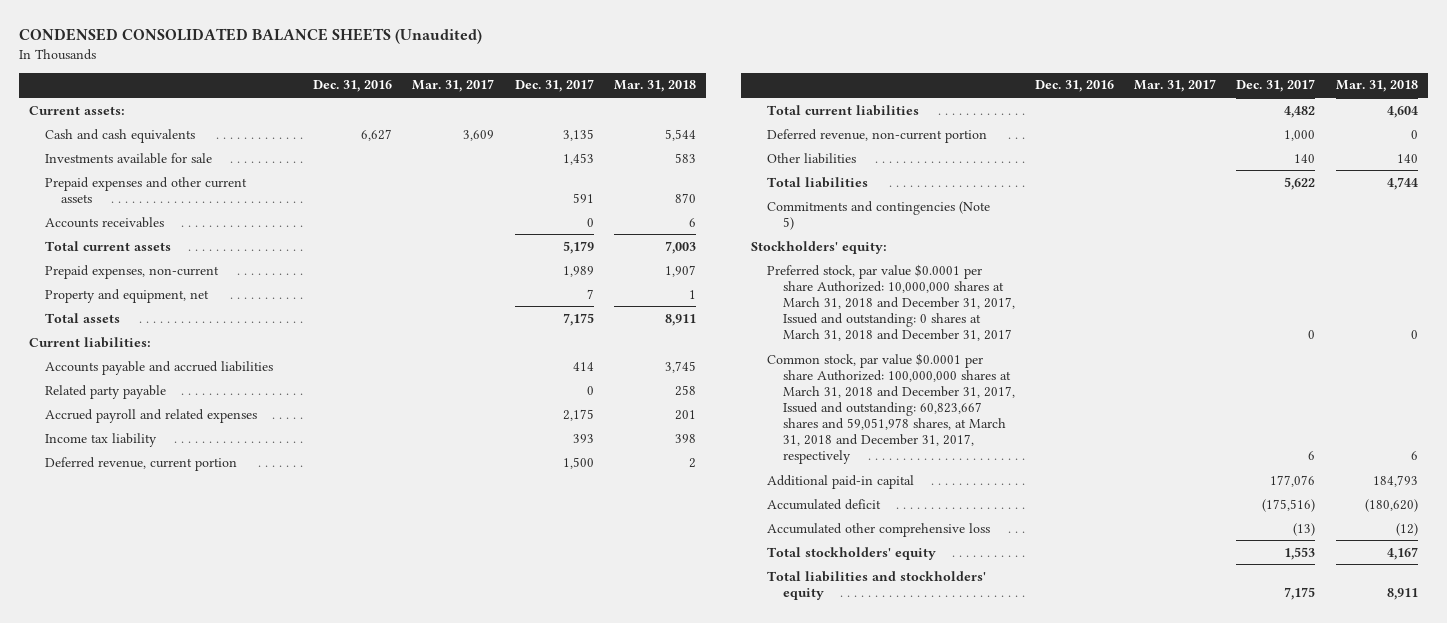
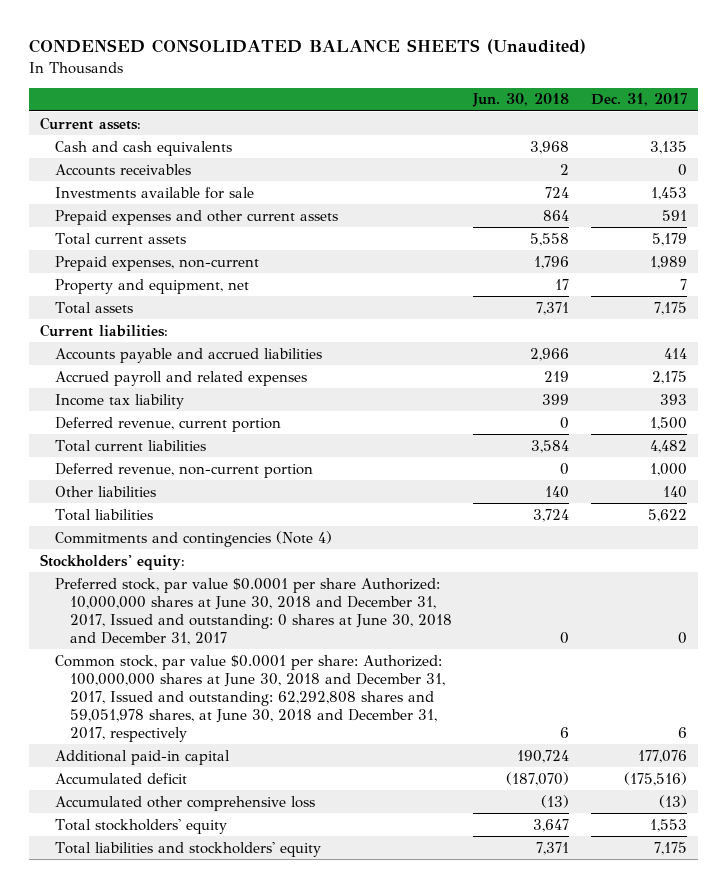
- | Dec. 31, 2016 | Mar. 31, 2017 | Dec. 31, 2017 | Mar. 31, 2018
+ | Jun. 30, 2018 | Dec. 31, 2017
moved up: Accounts receivables | 2 | 0
- Related party payable | | | 0 | 258
- Commitments and contingencies (Note 5)
+ Commitments and contingencies (Note 4)
- Preferred stock, par value $0.0001 per share Authorized: 10,000,000 shares at March 31, 2018 and December 31, 2017, Issued and outstanding: 0 shares at March 31, 2018 and December 31, 2017 | | | 0 | 0
- Common stock, par value $0.0001 per share Authorized: 100,000,000 shares at March 31, 2018 and December 31, 2017, Issued and outstanding: 60,823,667 shares and 59,051,978 shares, at March 31, 2018 and December 31, 2017, respectively | | | 6 | 6
+ Preferred stock, par value $0.0001 per share Authorized: 10,000,000 shares at June 30, 2018 and December 31, 2017, Issued and outstanding: 0 shares at June 30, 2018 and December 31, 2017 | 0 | 0
+ Common stock, par value $0.0001 per share: Authorized: 100,000,000 shares at June 30, 2018 and December 31, 2017, Issued and outstanding: 62,292,808 shares and 59,051,978 shares, at June 30, 2018 and December 31, 2017, respectively | 6 | 6

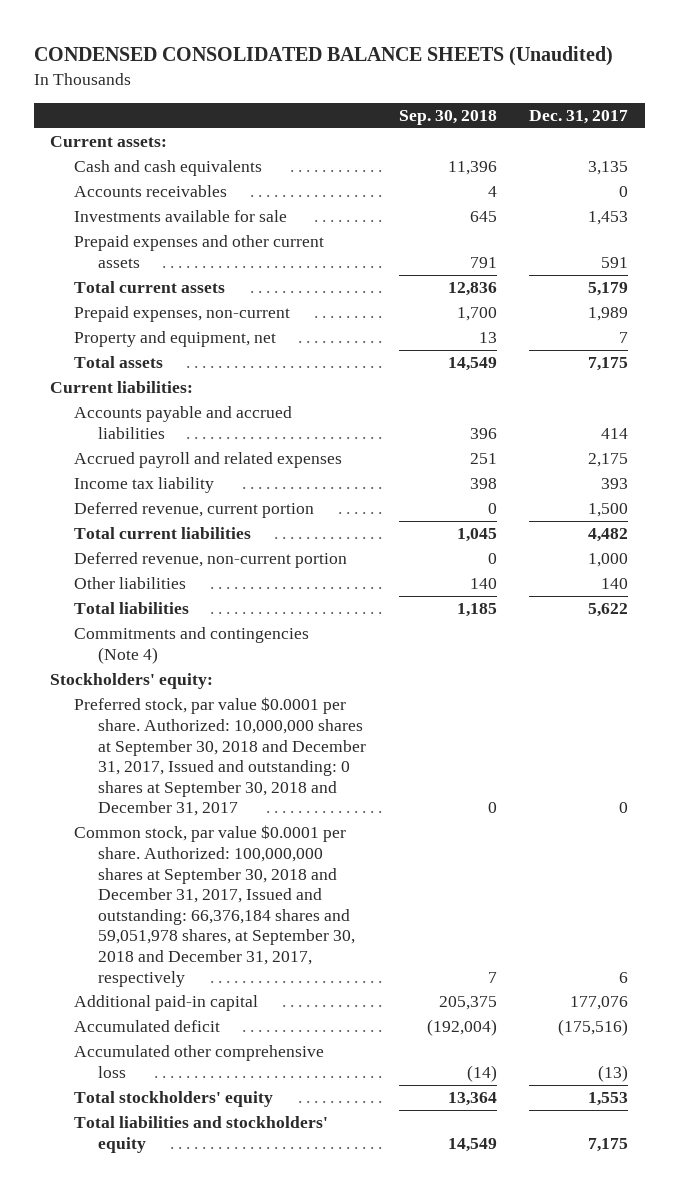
- | Jun. 30, 2018 | Dec. 31, 2017
+ | Sep. 30, 2018 | Dec. 31, 2017
- Preferred stock, par value $0.0001 per share Authorized: 10,000,000 shares at June 30, 2018 and December 31, 2017, Issued and outstanding: 0 shares at June 30, 2018 and December 31, 2017 | 0 | 0
- Common stock, par value $0.0001 per share: Authorized: 100,000,000 shares at June 30, 2018 and December 31, 2017, Issued and outstanding: 62,292,808 shares and 59,051,978 shares, at June 30, 2018 and December 31, 2017, respectively | 6 | 6
+ Preferred stock, par value $0.0001 per share. Authorized: 10,000,000 shares at September 30, 2018 and December 31, 2017, Issued and outstanding: 0 shares at September 30, 2018 and December 31, 2017 | 0 | 0
+ Common stock, par value $0.0001 per share. Authorized: 100,000,000 shares at September 30, 2018 and December 31, 2017, Issued and outstanding: 66,376,184 shares and 59,051,978 shares, at September 30, 2018 and December 31, 2017, respectively | 7 | 6

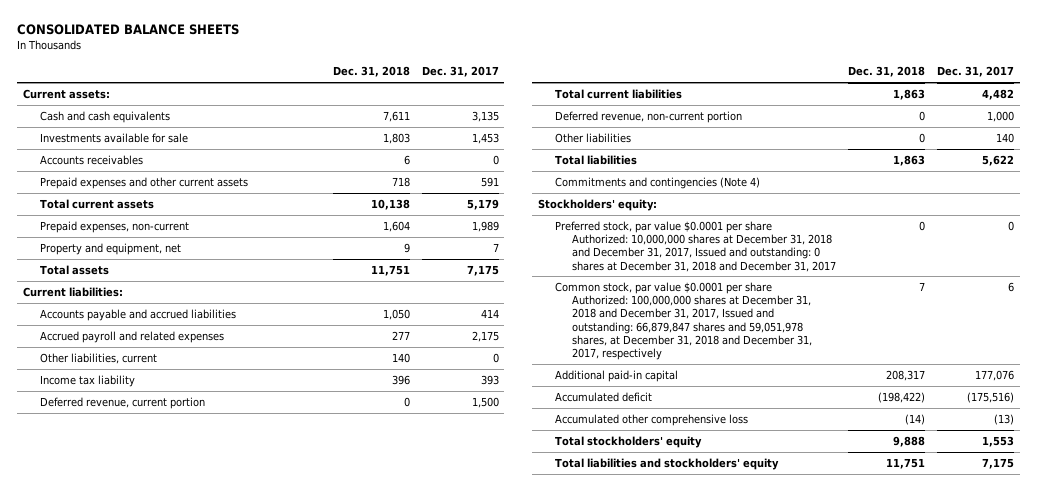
- CONDENSED CONSOLIDATED BALANCE SHEETS (Unaudited)
+ CONSOLIDATED BALANCE SHEETS
- | Sep. 30, 2018 | Dec. 31, 2017
+ | Dec. 31, 2018 | Dec. 31, 2017
moved down: Accounts receivables | 6 | 0
+ Other liabilities, current | 140 | 0
- Preferred stock, par value $0.0001 per share. Authorized: 10,000,000 shares at September 30, 2018 and December 31, 2017, Issued and outstanding: 0 shares at September 30, 2018 and December 31, 2017 | 0 | 0
- Common stock, par value $0.0001 per share. Authorized: 100,000,000 shares at September 30, 2018 and December 31, 2017, Issued and outstanding: 66,376,184 shares and 59,051,978 shares, at September 30, 2018 and December 31, 2017, respectively | 7 | 6
+ Preferred stock, par value $0.0001 per share Authorized: 10,000,000 shares at December 31, 2018 and December 31, 2017, Issued and outstanding: 0 shares at December 31, 2018 and December 31, 2017 | 0 | 0
+ Common stock, par value $0.0001 per share Authorized: 100,000,000 shares at December 31, 2018 and December 31, 2017, Issued and outstanding: 66,879,847 shares and 59,051,978 shares, at December 31, 2018 and December 31, 2017, respectively | 7 | 6

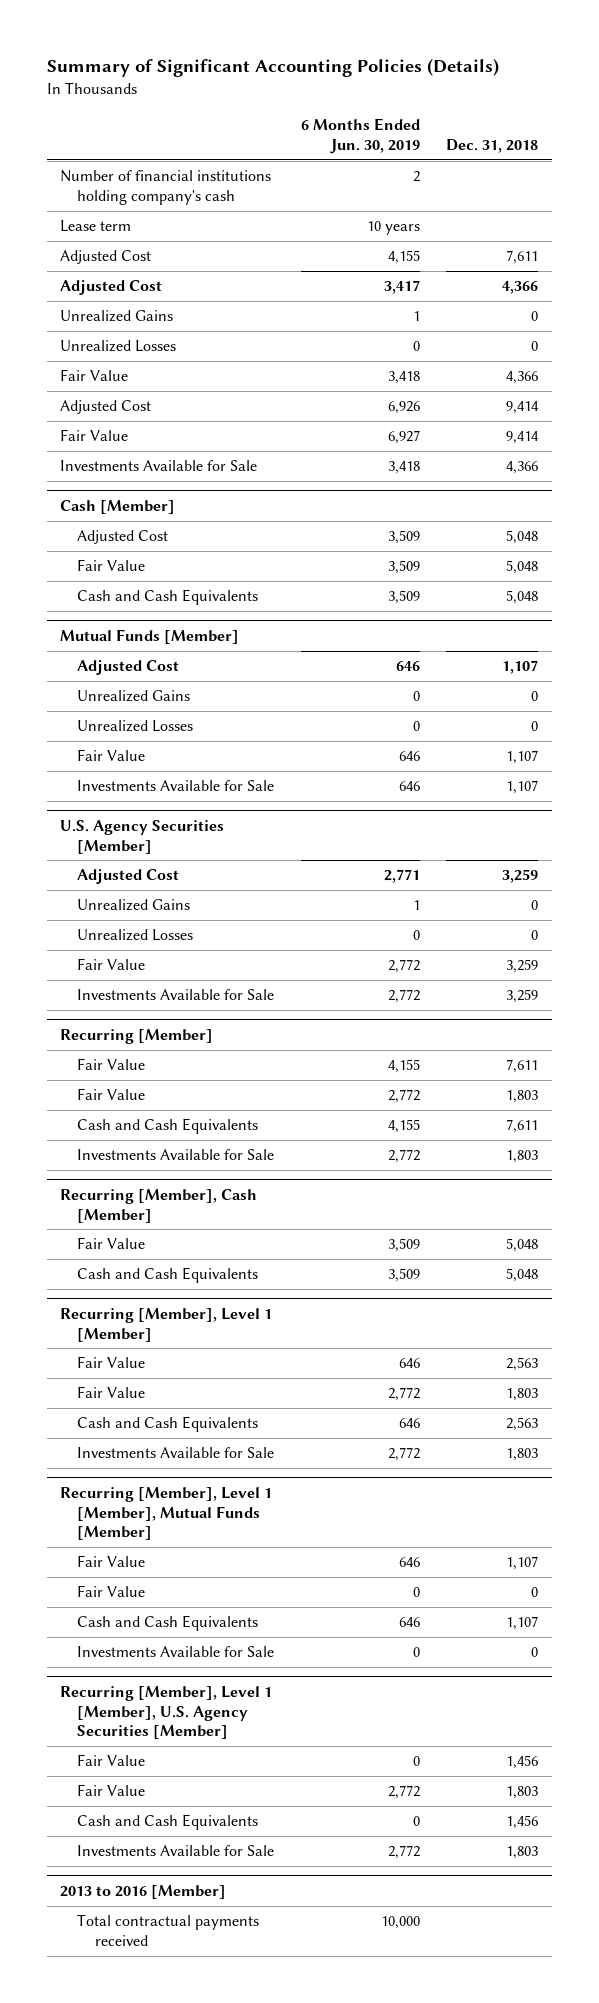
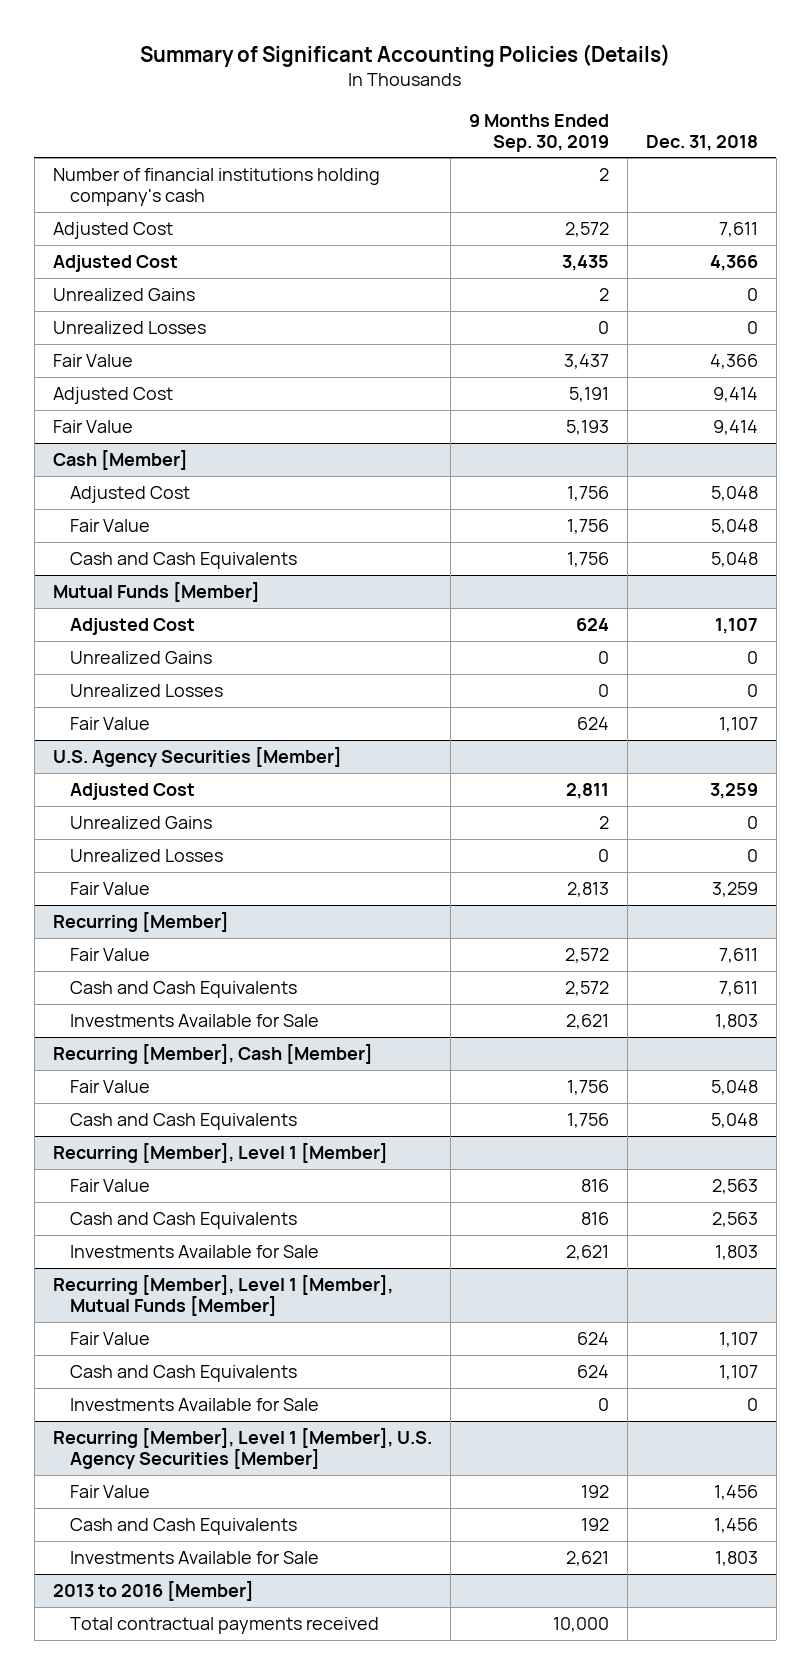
- | 6 Months Ended Jun. 30, 2019 | Dec. 31, 2018
+ | 9 Months Ended Sep. 30, 2019 | Dec. 31, 2018
- Lease term | 10 years |
- Investments Available for Sale | 3,418 | 4,366
@ Mutual Funds [Member]
- Investments Available for Sale | 646 | 1,107
@ U.S. Agency Securities [Member]
- Investments Available for Sale | 2,772 | 3,259
@ Recurring [Member]
- Fair Value | 2,772 | 1,803
@ Recurring [Member], Level 1 [Member]
- Fair Value | 2,772 | 1,803
@ Recurring [Member], Level 1 [Member], Mutual Funds [Member]
- Fair Value | 0 | 0
@ Recurring [Member], Level 1 [Member], U.S. Agency Securities [Member]
- Fair Value | 2,772 | 1,803

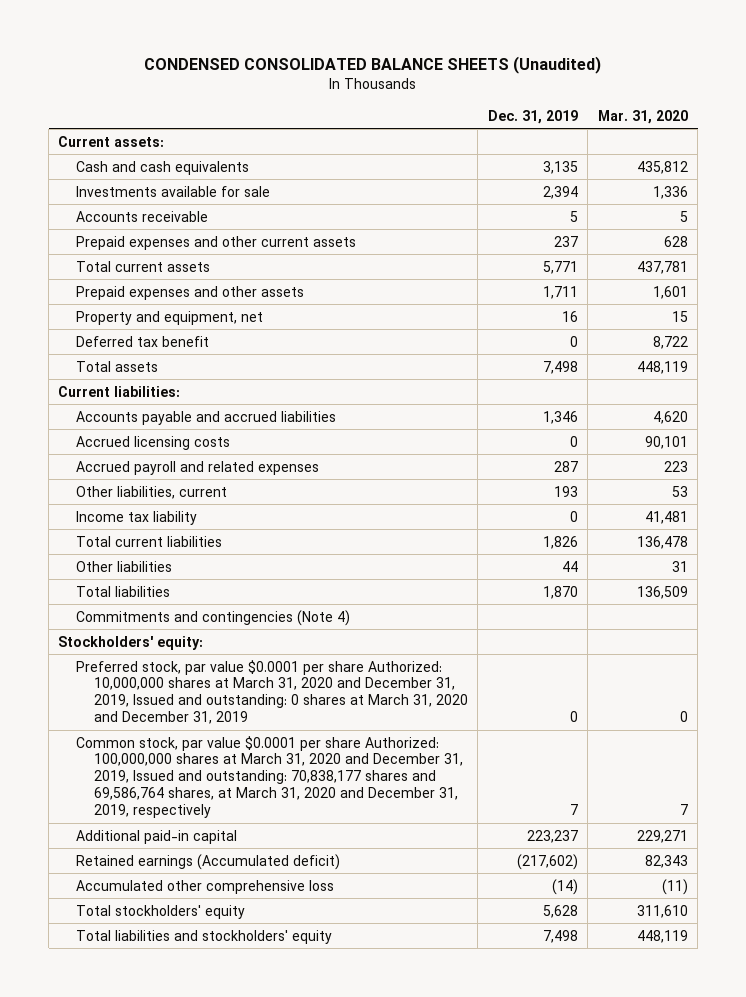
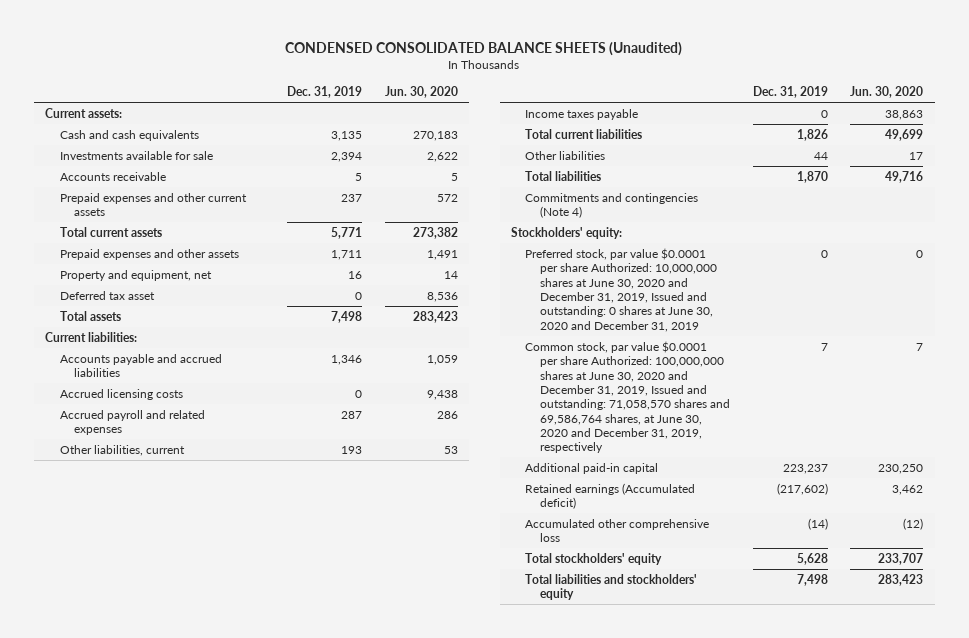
- | Dec. 31, 2019 | Mar. 31, 2020
+ | Dec. 31, 2019 | Jun. 30, 2020
- Deferred tax benefit | 0 | 8,722
+ Deferred tax asset | 0 | 8,536
- Income tax liability | 0 | 41,481
+ Income taxes payable | 0 | 38,863
- Preferred stock, par value $0.0001 per share Authorized: 10,000,000 shares at March 31, 2020 and December 31, 2019, Issued and outstanding: 0 shares at March 31, 2020 and December 31, 2019 | 0 | 0
- Common stock, par value $0.0001 per share Authorized: 100,000,000 shares at March 31, 2020 and December 31, 2019, Issued and outstanding: 70,838,177 shares and 69,586,764 shares, at March 31, 2020 and December 31, 2019, respectively | 7 | 7
+ Preferred stock, par value $0.0001 per share Authorized: 10,000,000 shares at June 30, 2020 and December 31, 2019, Issued and outstanding: 0 shares at June 30, 2020 and December 31, 2019 | 0 | 0
+ Common stock, par value $0.0001 per share Authorized: 100,000,000 shares at June 30, 2020 and December 31, 2019, Issued and outstanding: 71,058,570 shares and 69,586,764 shares, at June 30, 2020 and December 31, 2019, respectively | 7 | 7

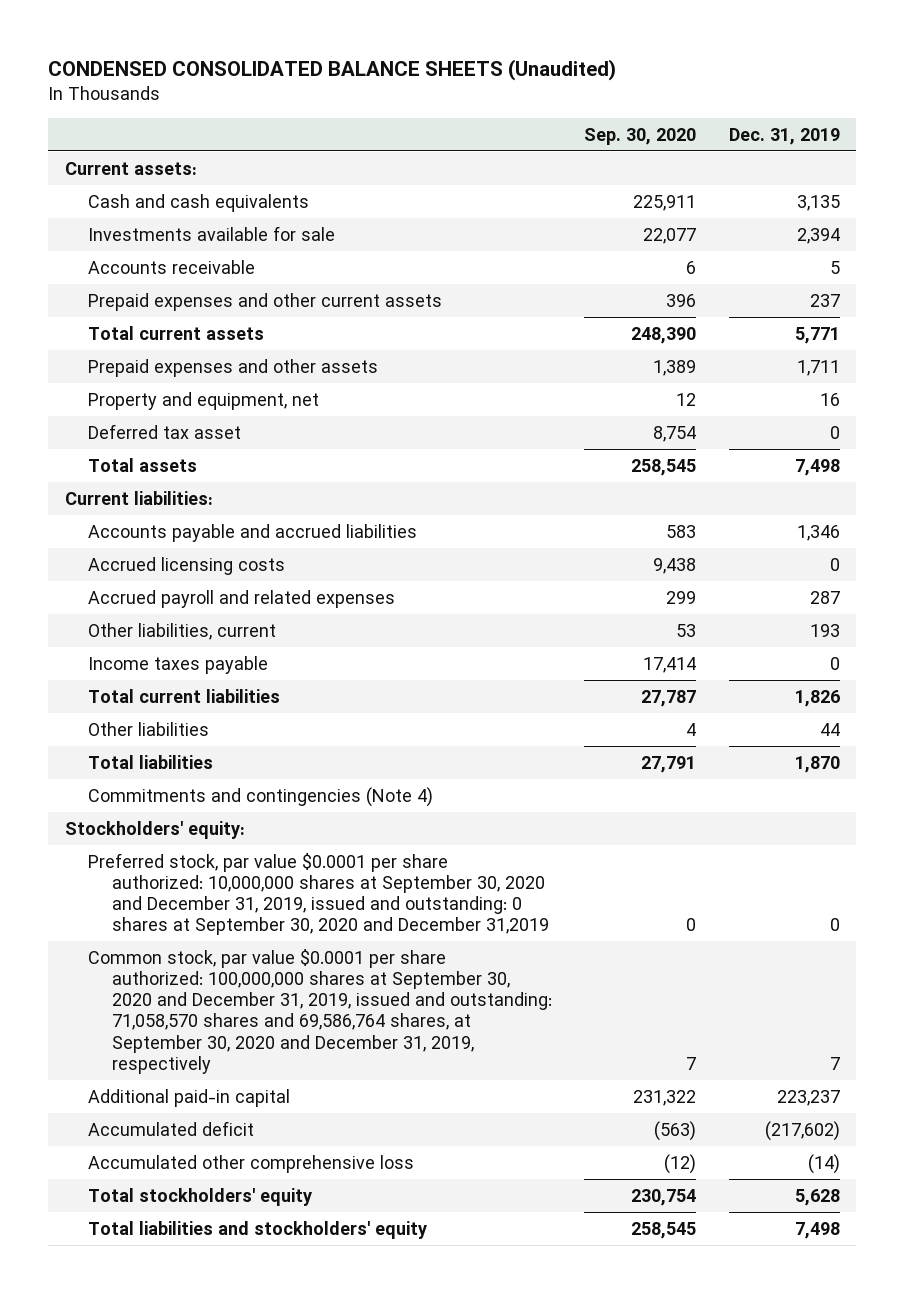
- | Dec. 31, 2019 | Jun. 30, 2020
+ | Sep. 30, 2020 | Dec. 31, 2019
- Preferred stock, par value $0.0001 per share Authorized: 10,000,000 shares at June 30, 2020 and December 31, 2019, Issued and outstanding: 0 shares at June 30, 2020 and December 31, 2019 | 0 | 0
- Common stock, par value $0.0001 per share Authorized: 100,000,000 shares at June 30, 2020 and December 31, 2019, Issued and outstanding: 71,058,570 shares and 69,586,764 shares, at June 30, 2020 and December 31, 2019, respectively | 7 | 7
+ Preferred stock, par value $0.0001 per share authorized: 10,000,000 shares at September 30, 2020 and December 31, 2019, issued and outstanding: 0 shares at September 30, 2020 and December 31,2019 | 0 | 0
+ Common stock, par value $0.0001 per share authorized: 100,000,000 shares at September 30, 2020 and December 31, 2019, issued and outstanding: 71,058,570 shares and 69,586,764 shares, at September 30, 2020 and December 31, 2019, respectively | 7 | 7
- Retained earnings (Accumulated deficit) | (217,602) | 3,462
+ Accumulated deficit | (563) | (217,602)

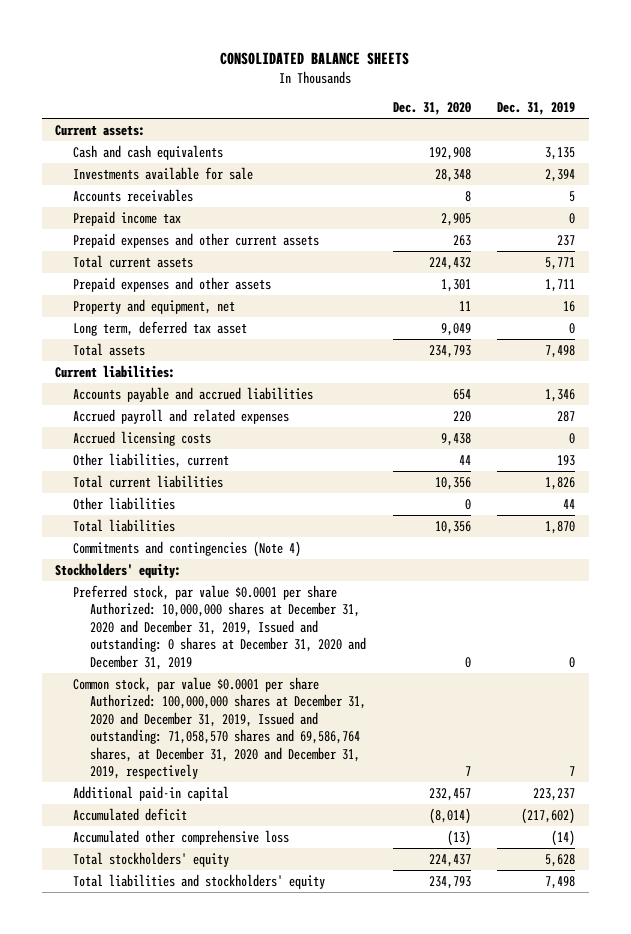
- CONDENSED CONSOLIDATED BALANCE SHEETS (Unaudited)
+ CONSOLIDATED BALANCE SHEETS
- | Sep. 30, 2020 | Dec. 31, 2019
+ | Dec. 31, 2020 | Dec. 31, 2019
- Accounts receivable | 6 | 5
+ Accounts receivables | 8 | 5
+ Prepaid income tax | 2,905 | 0
- Deferred tax asset | 8,754 | 0
+ Long term, deferred tax asset | 9,049 | 0
moved down: Accrued licensing costs | 9,438 | 0
- Income taxes payable | 17,414 | 0
- Preferred stock, par value $0.0001 per share authorized: 10,000,000 shares at September 30, 2020 and December 31, 2019, issued and outstanding: 0 shares at September 30, 2020 and December 31,2019 | 0 | 0
- Common stock, par value $0.0001 per share authorized: 100,000,000 shares at September 30, 2020 and December 31, 2019, issued and outstanding: 71,058,570 shares and 69,586,764 shares, at September 30, 2020 and December 31, 2019, respectively | 7 | 7
+ Preferred stock, par value $0.0001 per share Authorized: 10,000,000 shares at December 31, 2020 and December 31, 2019, Issued and outstanding: 0 shares at December 31, 2020 and December 31, 2019 | 0 | 0
+ Common stock, par value $0.0001 per share Authorized: 100,000,000 shares at December 31, 2020 and December 31, 2019, Issued and outstanding: 71,058,570 shares and 69,586,764 shares, at December 31, 2020 and December 31, 2019, respectively | 7 | 7

